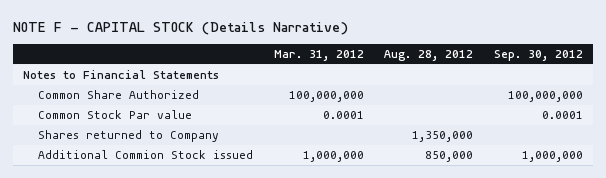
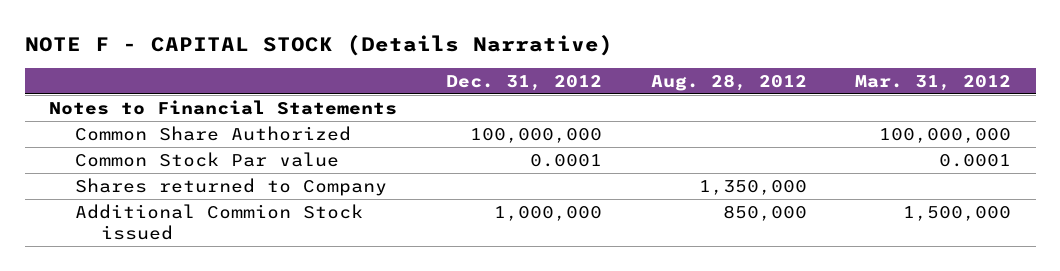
- | Mar. 31, 2012 | Aug. 28, 2012 | Sep. 30, 2012
+ | Dec. 31, 2012 | Aug. 28, 2012 | Mar. 31, 2012
- Additional Commion Stock issued | 1,000,000 | 850,000 | 1,000,000
+ Additional Commion Stock issued | 1,000,000 | 850,000 | 1,500,000

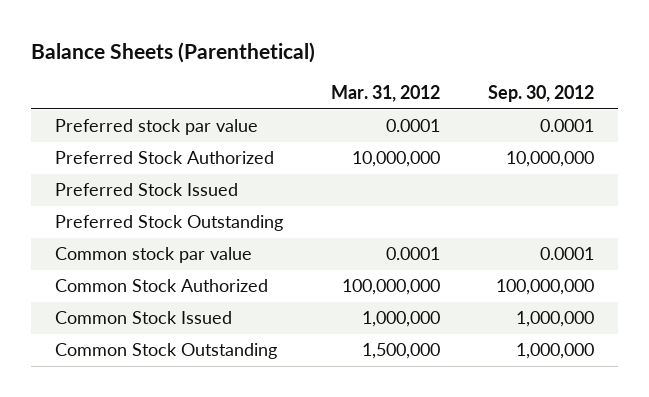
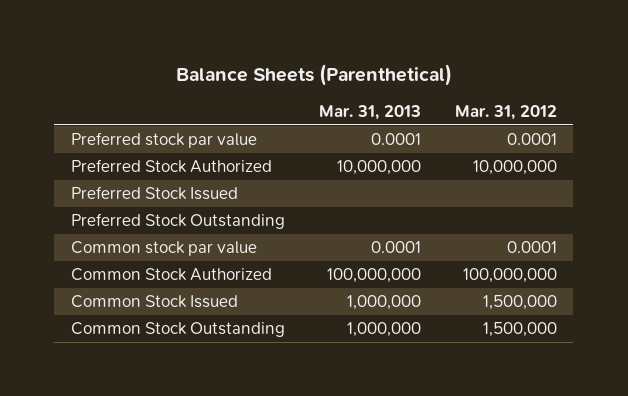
- | Mar. 31, 2012 | Sep. 30, 2012
+ | Mar. 31, 2013 | Mar. 31, 2012
- Common Stock Issued | 1,000,000 | 1,000,000
+ Common Stock Issued | 1,000,000 | 1,500,000

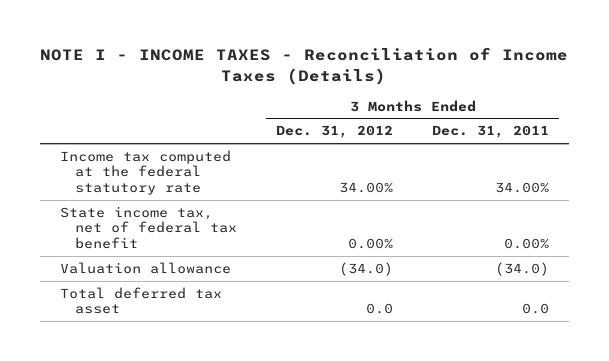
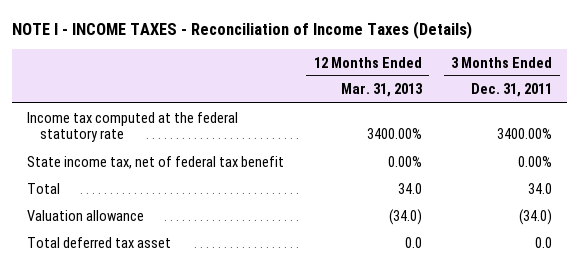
- | 3 Months Ended Dec. 31, 2012 | 3 Months Ended Dec. 31, 2011
+ | 12 Months Ended Mar. 31, 2013 | 3 Months Ended Dec. 31, 2011
- Income tax computed at the federal statutory rate | 34.00% | 34.00%
+ Income tax computed at the federal statutory rate | 3400.00% | 3400.00%
+ Total | 34.0 | 34.0

